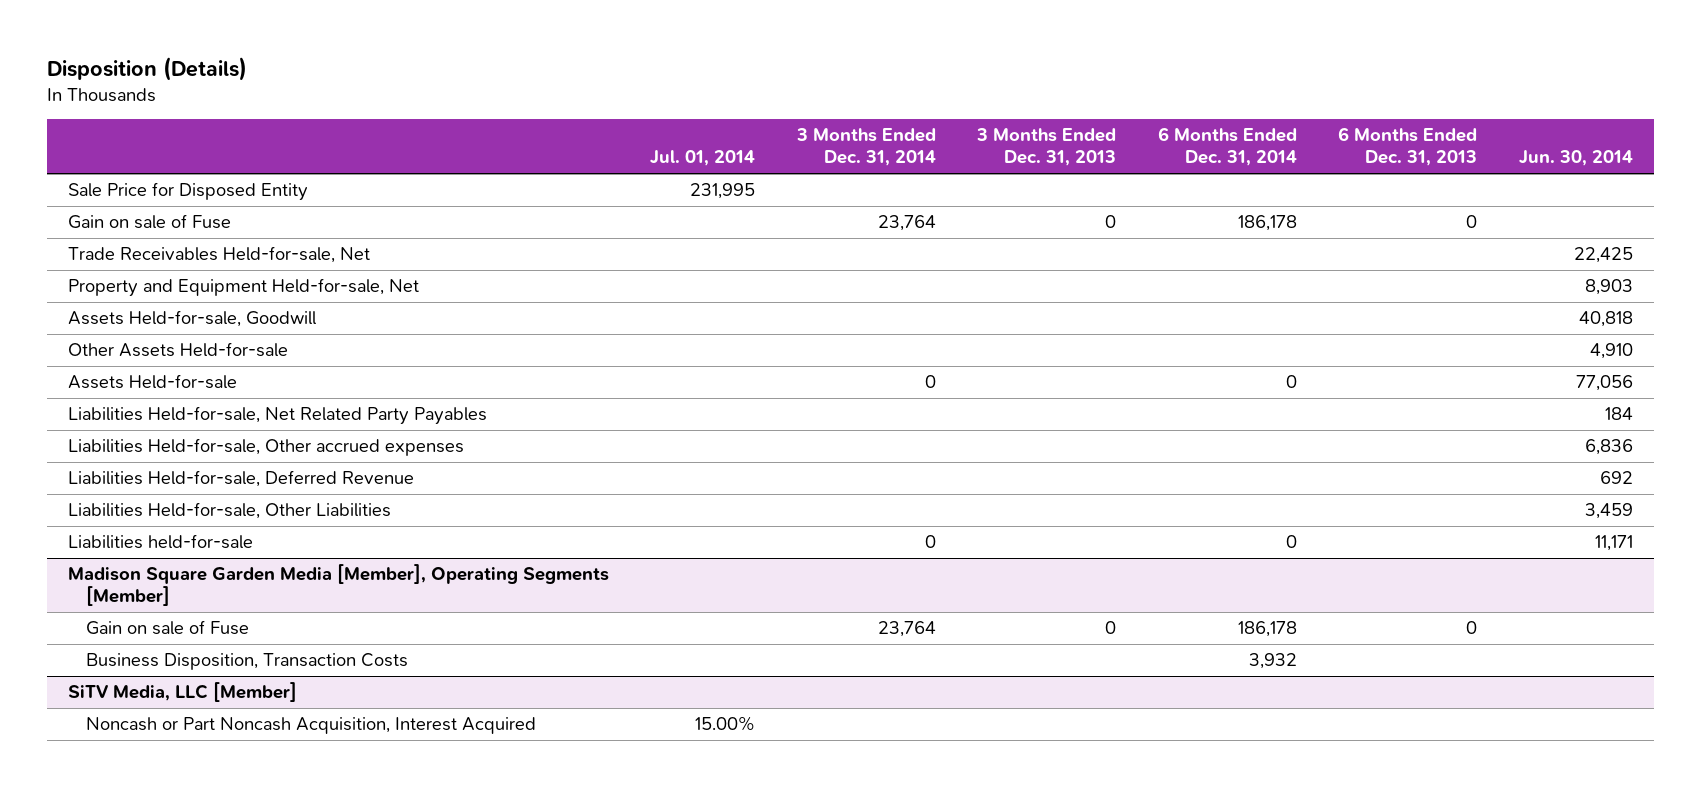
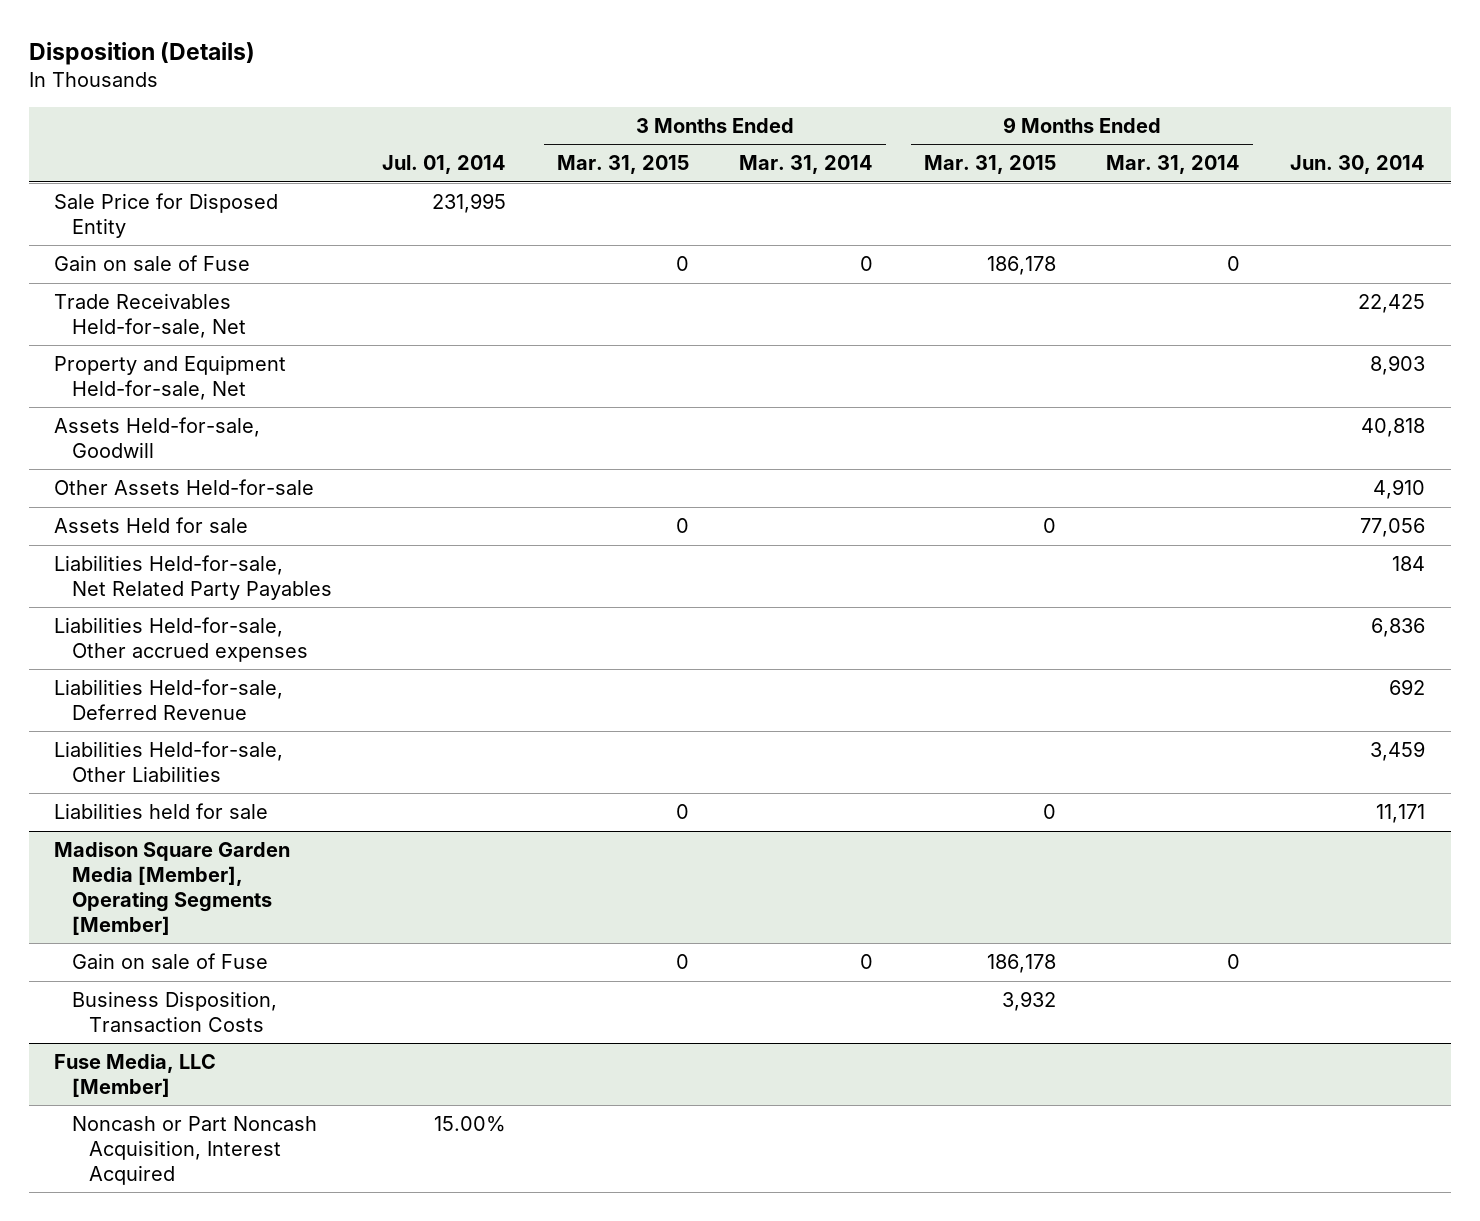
- | Jul. 01, 2014 | 3 Months Ended Dec. 31, 2014 | 3 Months Ended Dec. 31, 2013 | 6 Months Ended Dec. 31, 2014 | 6 Months Ended Dec. 31, 2013 | Jun. 30, 2014
+ | Jul. 01, 2014 | 3 Months Ended Mar. 31, 2015 | 3 Months Ended Mar. 31, 2014 | 9 Months Ended Mar. 31, 2015 | 9 Months Ended Mar. 31, 2014 | Jun. 30, 2014
- Assets Held-for-sale | | 0 | | 0 | | 77,056
+ Assets Held for sale | | 0 | | 0 | | 77,056
- Liabilities held-for-sale | | 0 | | 0 | | 11,171
+ Liabilities held for sale | | 0 | | 0 | | 11,171
- SiTV Media, LLC [Member]
+ Fuse Media, LLC [Member]

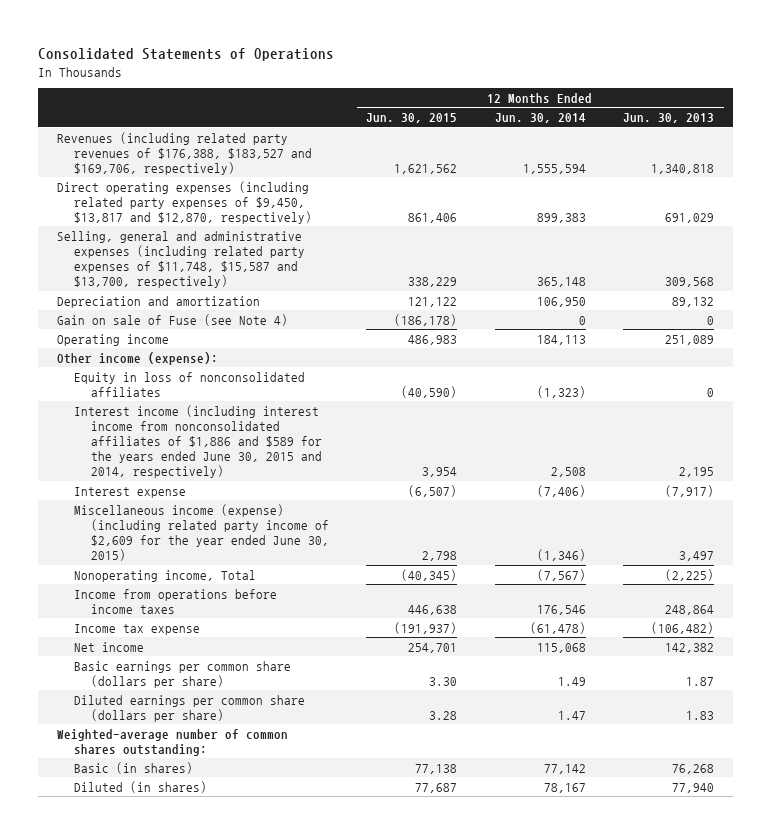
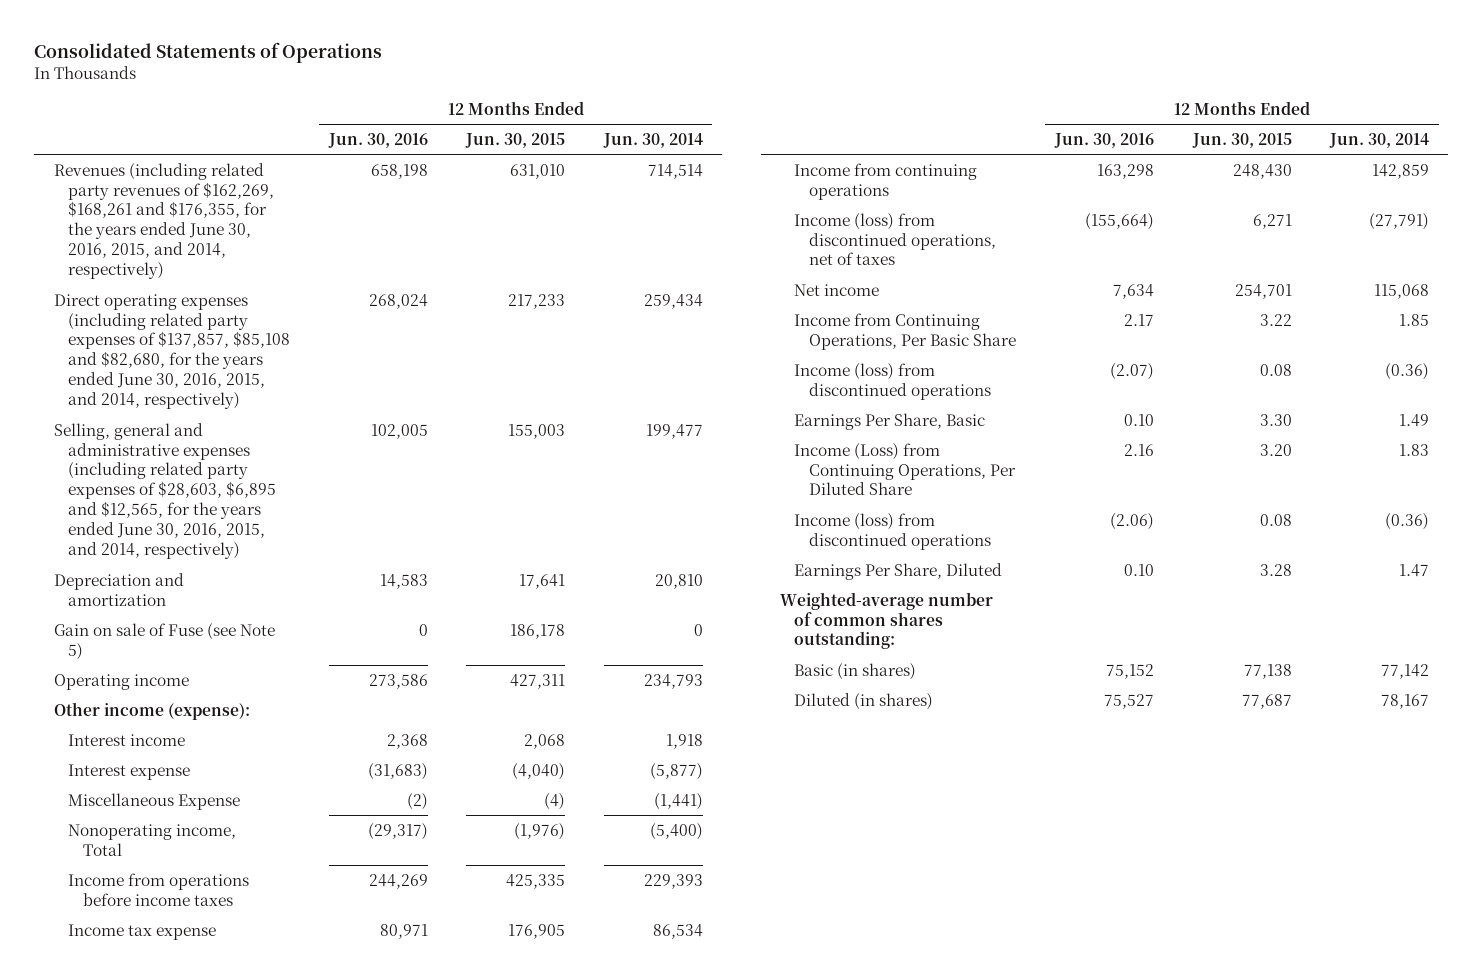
- | 12 Months Ended Jun. 30, 2015 | 12 Months Ended Jun. 30, 2014 | 12 Months Ended Jun. 30, 2013
+ | 12 Months Ended Jun. 30, 2016 | 12 Months Ended Jun. 30, 2015 | 12 Months Ended Jun. 30, 2014
- Revenues (including related party revenues of $176,388, $183,527 and $169,706, respectively) | 1,621,562 | 1,555,594 | 1,340,818
- Direct operating expenses (including related party expenses of $9,450, $13,817 and $12,870, respectively) | 861,406 | 899,383 | 691,029
- Selling, general and administrative expenses (including related party expenses of $11,748, $15,587 and $13,700, respectively) | 338,229 | 365,148 | 309,568
- Depreciation and amortization | 121,122 | 106,950 | 89,132
- Gain on sale of Fuse (see Note 4) | (186,178) | 0 | 0
- Operating income | 486,983 | 184,113 | 251,089
+ Revenues (including related party revenues of $162,269, $168,261 and $176,355, for the years ended June 30, 2016, 2015, and 2014, respectively) | 658,198 | 631,010 | 714,514
+ Direct operating expenses (including related party expenses of $137,857, $85,108 and $82,680, for the years ended June 30, 2016, 2015, and 2014, respectively) | 268,024 | 217,233 | 259,434
+ Selling, general and administrative expenses (including related party expenses of $28,603, $6,895 and $12,565, for the years ended June 30, 2016, 2015, and 2014, respectively) | 102,005 | 155,003 | 199,477
+ Depreciation and amortization | 14,583 | 17,641 | 20,810
+ Gain on sale of Fuse (see Note 5) | 0 | 186,178 | 0
+ Operating income | 273,586 | 427,311 | 234,793
- Equity in loss of nonconsolidated affiliates | (40,590) | (1,323) | 0
- Interest income (including interest income from nonconsolidated affiliates of $1,886 and $589 for the years ended June 30, 2015 and 2014, respectively) | 3,954 | 2,508 | 2,195
- Interest expense | (6,507) | (7,406) | (7,917)
- Miscellaneous income (expense) (including related party income of $2,609 for the year ended June 30, 2015) | 2,798 | (1,346) | 3,497
- Nonoperating income, Total | (40,345) | (7,567) | (2,225)
- Income from operations before income taxes | 446,638 | 176,546 | 248,864
- Income tax expense | (191,937) | (61,478) | (106,482)
+ Interest income | 2,368 | 2,068 | 1,918
+ Interest expense | (31,683) | (4,040) | (5,877)
+ Miscellaneous Expense | (2) | (4) | (1,441)
+ Nonoperating income, Total | (29,317) | (1,976) | (5,400)
+ Income from operations before income taxes | 244,269 | 425,335 | 229,393
+ Income tax expense | 80,971 | 176,905 | 86,534
+ Income from continuing operations | 163,298 | 248,430 | 142,859
+ Income (loss) from discontinued operations, net of taxes | (155,664) | 6,271 | (27,791)
- Basic earnings per common share (dollars per share) | 3.30 | 1.49 | 1.87
- Diluted earnings per common share (dollars per share) | 3.28 | 1.47 | 1.83
+ Income from Continuing Operations, Per Basic Share | 2.17 | 3.22 | 1.85
+ Income (loss) from discontinued operations | (2.07) | 0.08 | (0.36)
+ Earnings Per Share, Basic | 0.10 | 3.30 | 1.49
+ Income (Loss) from Continuing Operations, Per Diluted Share | 2.16 | 3.20 | 1.83
+ Income (loss) from discontinued operations | (2.06) | 0.08 | (0.36)
+ Earnings Per Share, Diluted | 0.10 | 3.28 | 1.47

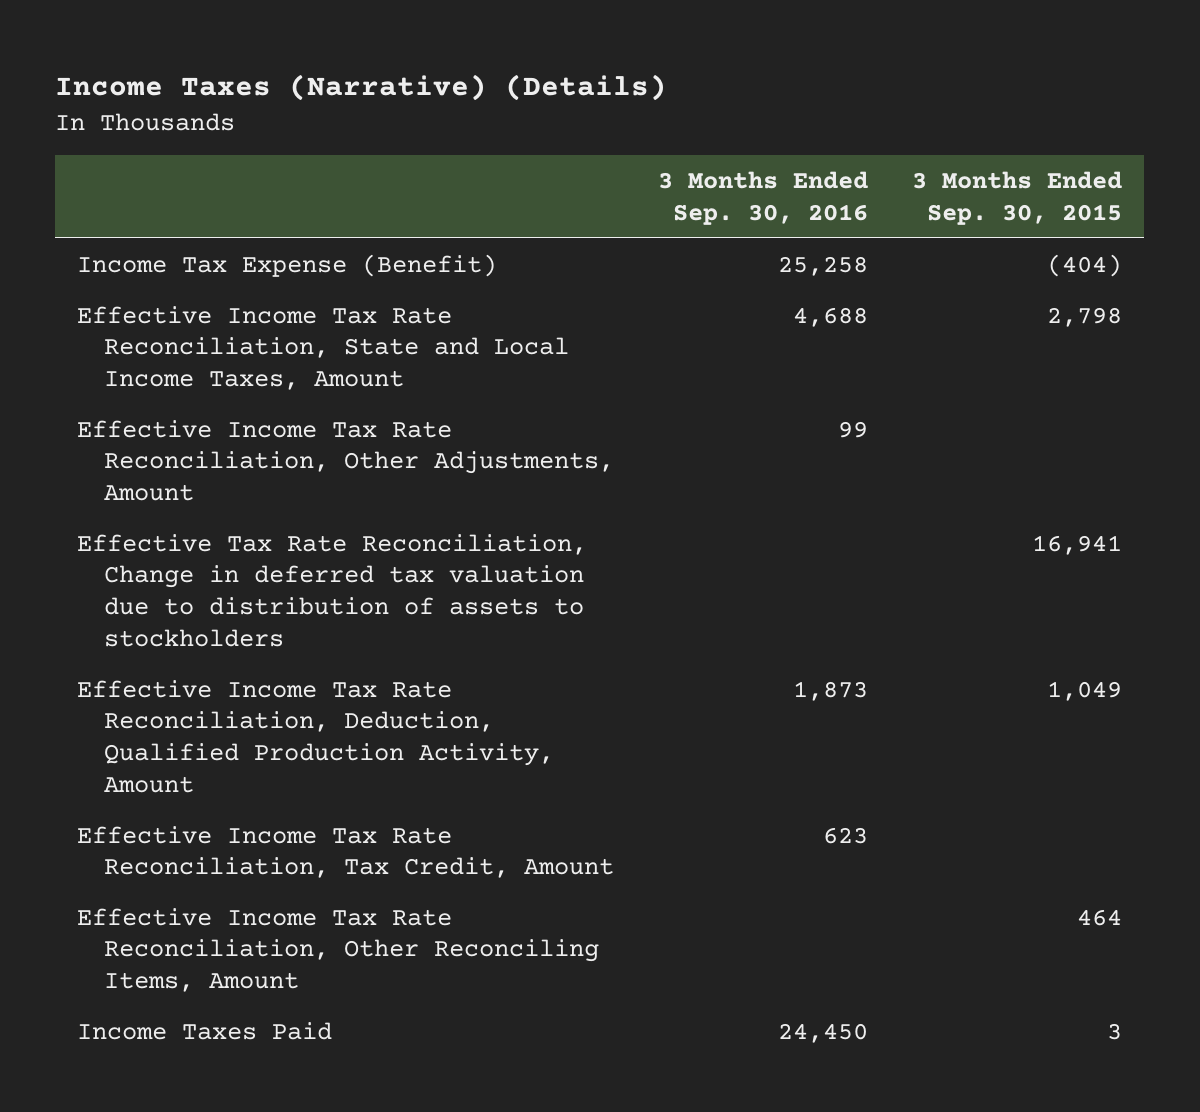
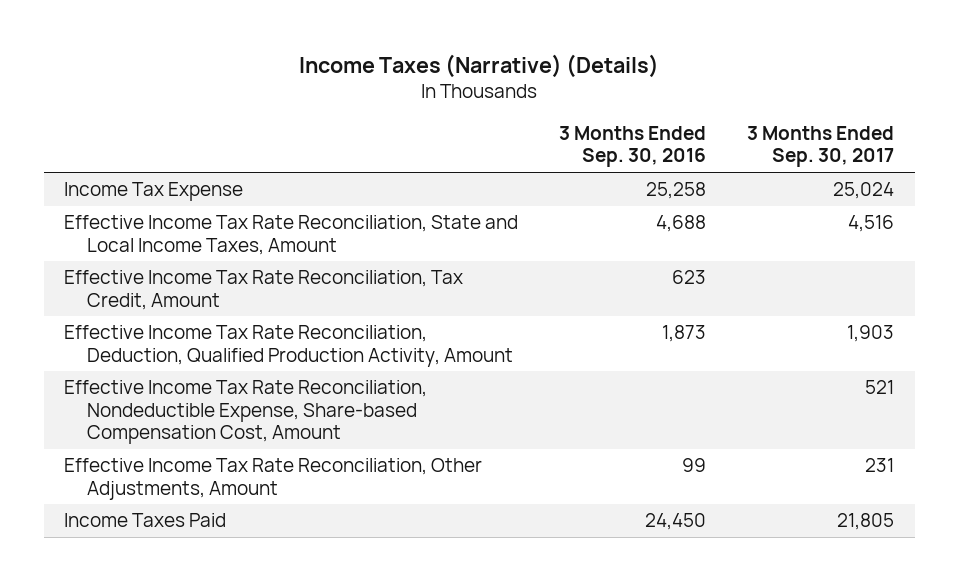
- | 3 Months Ended Sep. 30, 2016 | 3 Months Ended Sep. 30, 2015
+ | 3 Months Ended Sep. 30, 2016 | 3 Months Ended Sep. 30, 2017
- Income Tax Expense (Benefit) | 25,258 | (404)
+ Income Tax Expense | 25,258 | 25,024
- Effective Tax Rate Reconciliation, Change in deferred tax valuation due to distribution of assets to stockholders | | 16,941
- Effective Income Tax Rate Reconciliation, Other Reconciling Items, Amount | | 464
moved down: Effective Income Tax Rate Reconciliation, Deduction, Qualified Production Activity, Amount | 1,873 | 1,903
+ Effective Income Tax Rate Reconciliation, Nondeductible Expense, Share-based Compensation Cost, Amount | | 521
moved down: Effective Income Tax Rate Reconciliation, Other Adjustments, Amount | 99 | 231

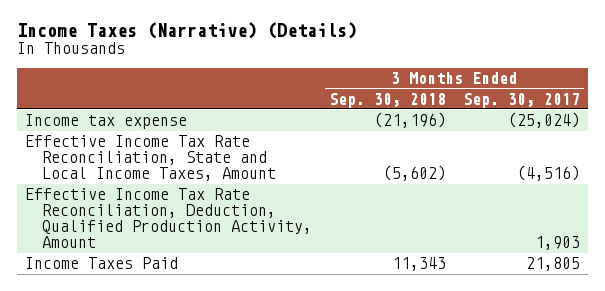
- | 3 Months Ended Sep. 30, 2016 | 3 Months Ended Sep. 30, 2017
+ | 3 Months Ended Sep. 30, 2018 | 3 Months Ended Sep. 30, 2017
- Income Tax Expense | 25,258 | 25,024
- Effective Income Tax Rate Reconciliation, State and Local Income Taxes, Amount | 4,688 | 4,516
- Effective Income Tax Rate Reconciliation, Tax Credit, Amount | 623 |
+ Income tax expense | (21,196) | (25,024)
+ Effective Income Tax Rate Reconciliation, State and Local Income Taxes, Amount | (5,602) | (4,516)
- Effective Income Tax Rate Reconciliation, Nondeductible Expense, Share-based Compensation Cost, Amount | | 521
- Effective Income Tax Rate Reconciliation, Other Adjustments, Amount | 99 | 231

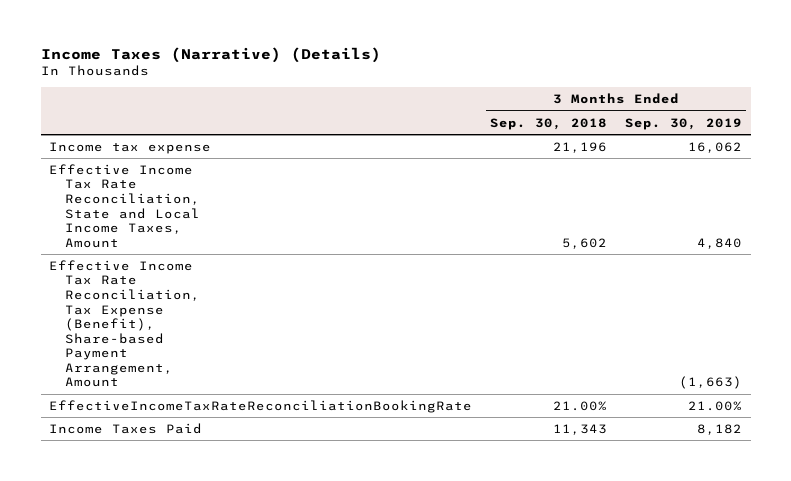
- | 3 Months Ended Sep. 30, 2018 | 3 Months Ended Sep. 30, 2017
+ | 3 Months Ended Sep. 30, 2018 | 3 Months Ended Sep. 30, 2019
- Income tax expense | (21,196) | (25,024)
- Effective Income Tax Rate Reconciliation, State and Local Income Taxes, Amount | (5,602) | (4,516)
- Effective Income Tax Rate Reconciliation, Deduction, Qualified Production Activity, Amount | | 1,903
+ Income tax expense | 21,196 | 16,062
+ Effective Income Tax Rate Reconciliation, State and Local Income Taxes, Amount | 5,602 | 4,840
+ Effective Income Tax Rate Reconciliation, Tax Expense (Benefit), Share-based Payment Arrangement, Amount | | (1,663)
+ EffectiveIncomeTaxRateReconciliationBookingRate | 21.00% | 21.00%

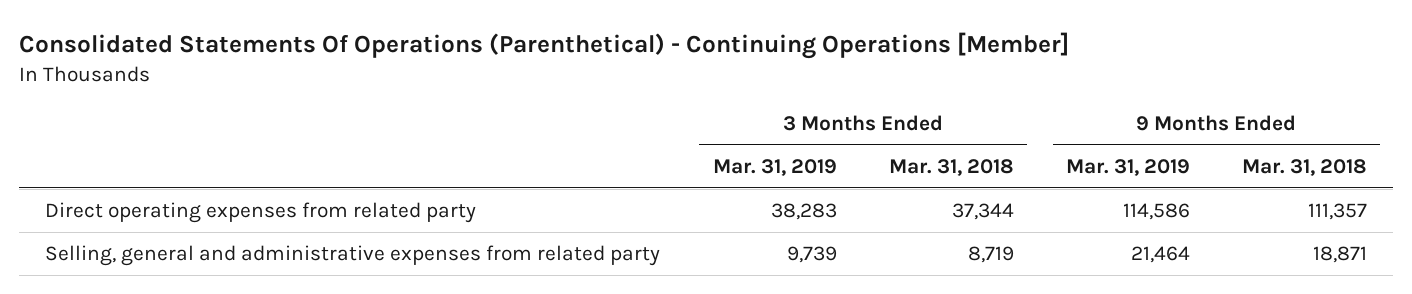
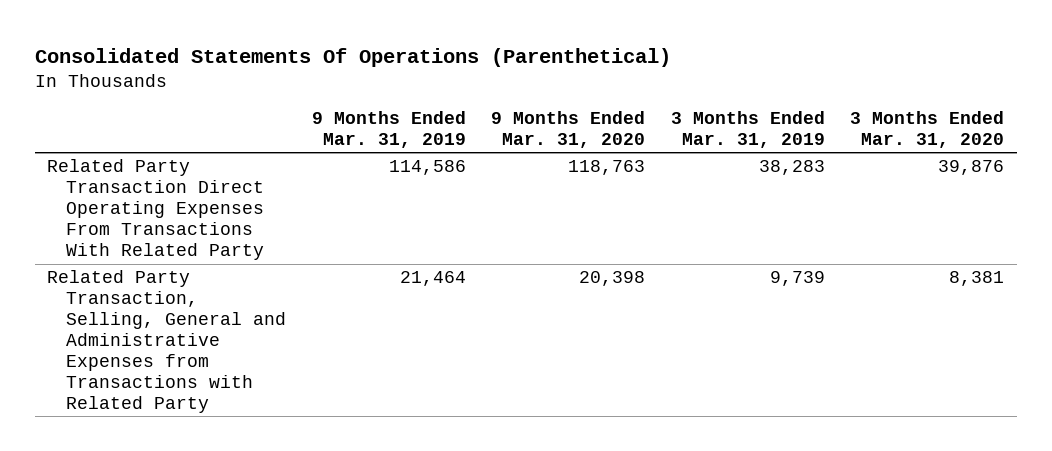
- Consolidated Statements Of Operations (Parenthetical) - Continuing Operations [Member]
+ Consolidated Statements Of Operations (Parenthetical)
- | 3 Months Ended Mar. 31, 2019 | 3 Months Ended Mar. 31, 2018 | 9 Months Ended Mar. 31, 2019 | 9 Months Ended Mar. 31, 2018
+ | 9 Months Ended Mar. 31, 2019 | 9 Months Ended Mar. 31, 2020 | 3 Months Ended Mar. 31, 2019 | 3 Months Ended Mar. 31, 2020
- Direct operating expenses from related party | 38,283 | 37,344 | 114,586 | 111,357
- Selling, general and administrative expenses from related party | 9,739 | 8,719 | 21,464 | 18,871
+ Related Party Transaction Direct Operating Expenses From Transactions With Related Party | 114,586 | 118,763 | 38,283 | 39,876
+ Related Party Transaction, Selling, General and Administrative Expenses from Transactions with Related Party | 21,464 | 20,398 | 9,739 | 8,381

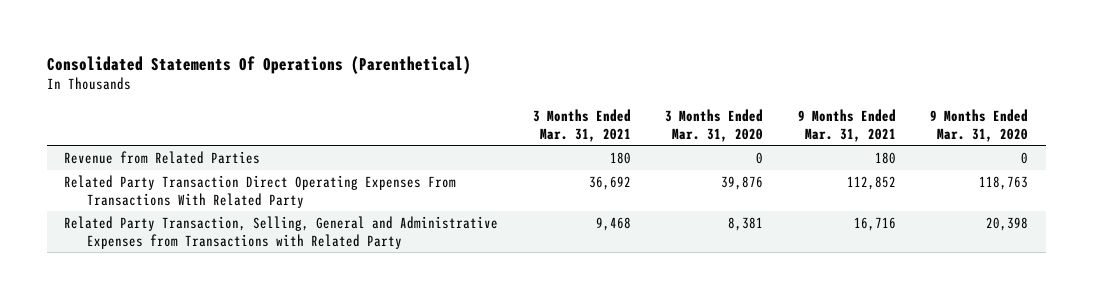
- | 9 Months Ended Mar. 31, 2019 | 9 Months Ended Mar. 31, 2020 | 3 Months Ended Mar. 31, 2019 | 3 Months Ended Mar. 31, 2020
+ | 3 Months Ended Mar. 31, 2021 | 3 Months Ended Mar. 31, 2020 | 9 Months Ended Mar. 31, 2021 | 9 Months Ended Mar. 31, 2020
+ Revenue from Related Parties | 180 | 0 | 180 | 0

